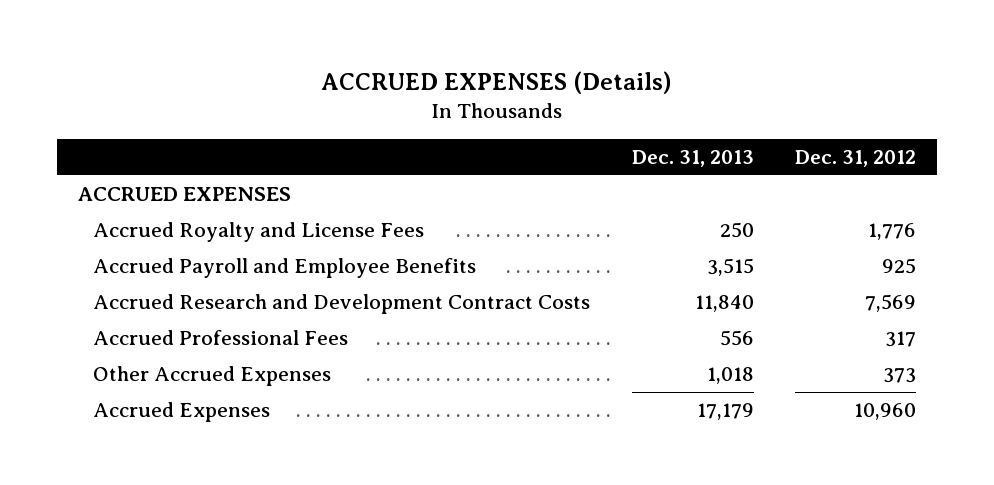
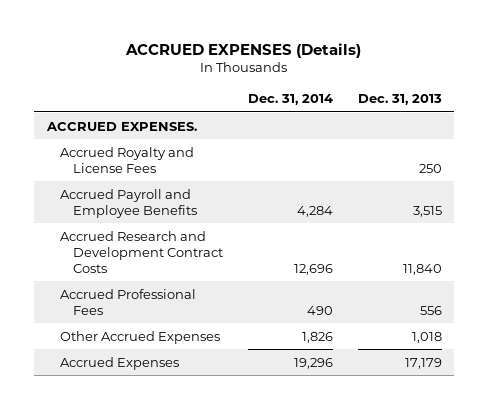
- | Dec. 31, 2013 | Dec. 31, 2012
+ | Dec. 31, 2014 | Dec. 31, 2013
- ACCRUED EXPENSES
+ ACCRUED EXPENSES.

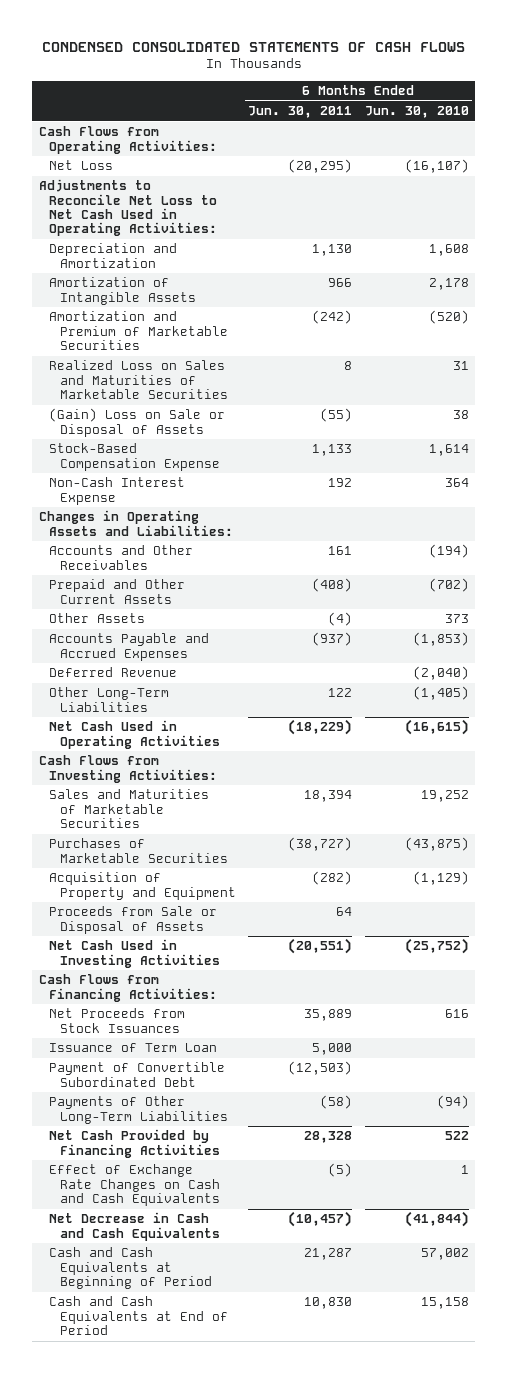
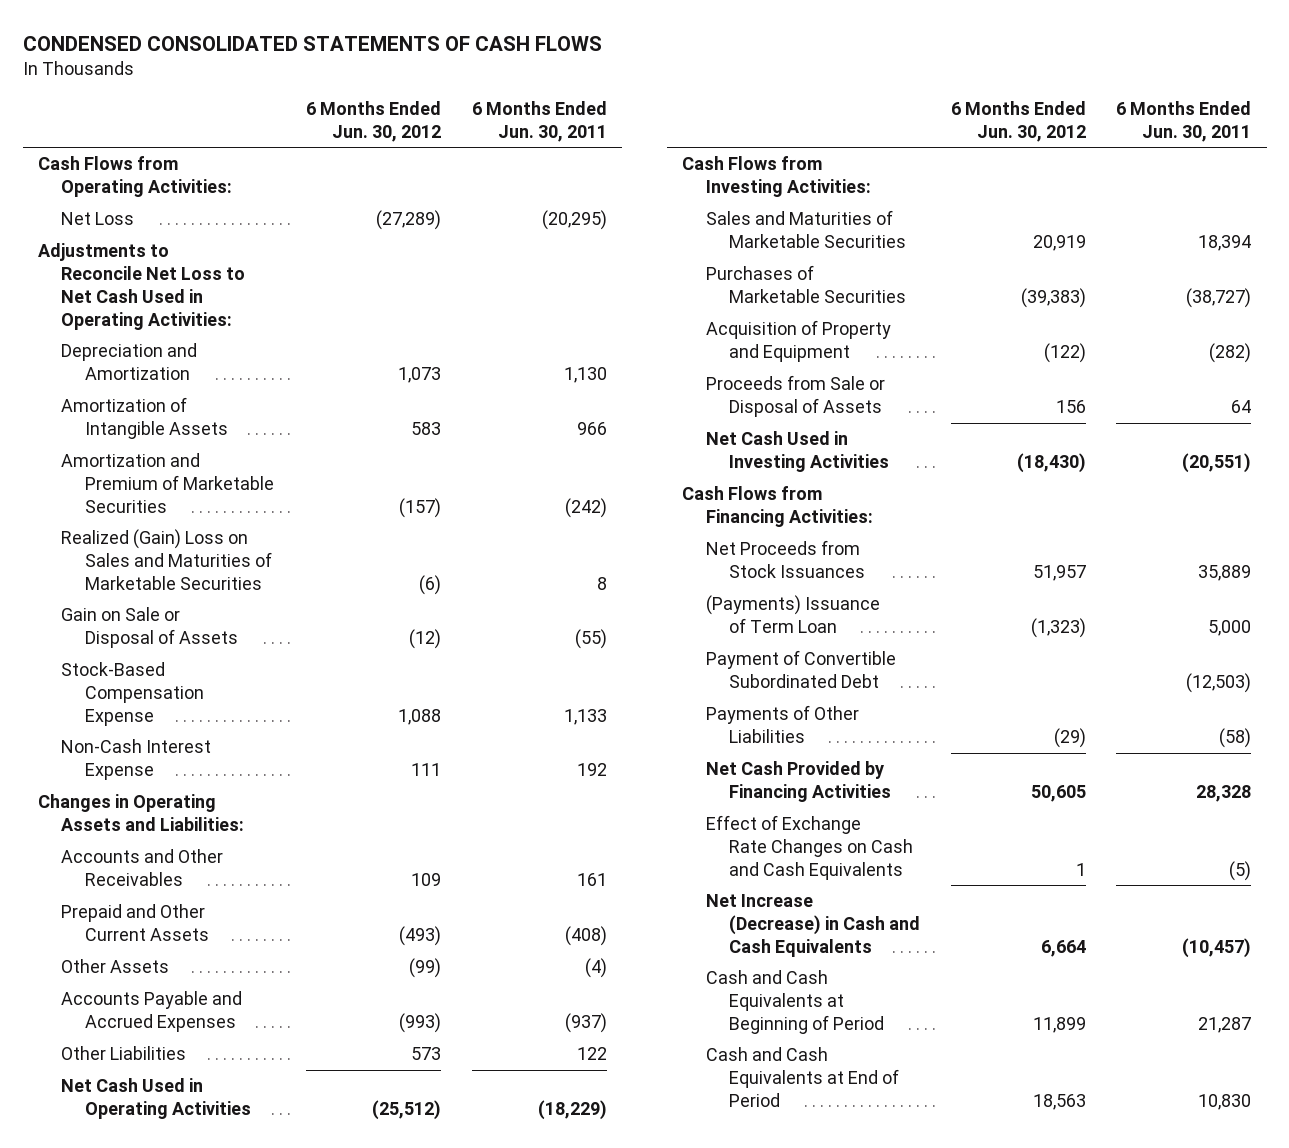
- | 6 Months Ended Jun. 30, 2011 | 6 Months Ended Jun. 30, 2010
+ | 6 Months Ended Jun. 30, 2012 | 6 Months Ended Jun. 30, 2011
- Realized Loss on Sales and Maturities of Marketable Securities | 8 | 31
- (Gain) Loss on Sale or Disposal of Assets | (55) | 38
+ Realized (Gain) Loss on Sales and Maturities of Marketable Securities | (6) | 8
+ Gain on Sale or Disposal of Assets | (12) | (55)
- Deferred Revenue | | (2,040)
- Other Long-Term Liabilities | 122 | (1,405)
+ Other Liabilities | 573 | 122
- Issuance of Term Loan | 5,000 |
+ (Payments) Issuance of Term Loan | (1,323) | 5,000
- Payments of Other Long-Term Liabilities | (58) | (94)
+ Payments of Other Liabilities | (29) | (58)
- Net Decrease in Cash and Cash Equivalents | (10,457) | (41,844)
+ Net Increase (Decrease) in Cash and Cash Equivalents | 6,664 | (10,457)

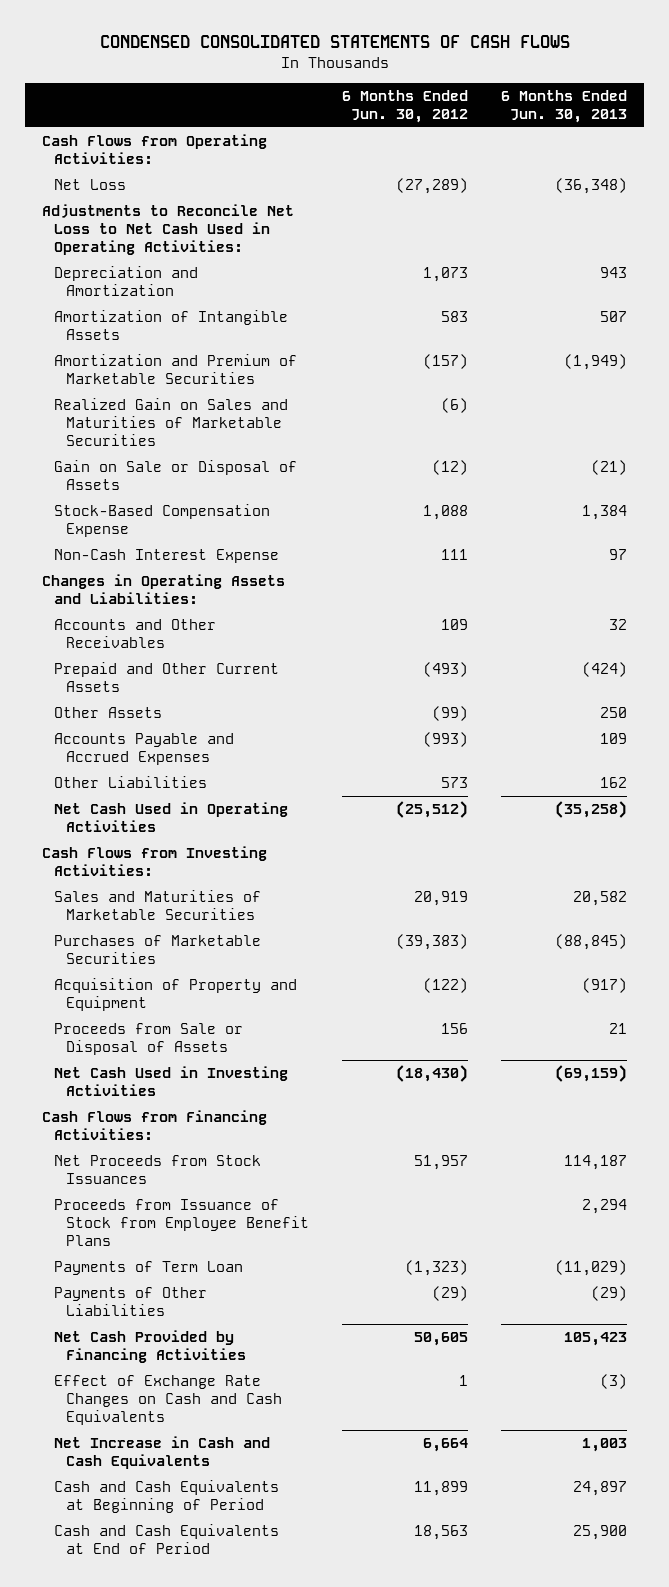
- | 6 Months Ended Jun. 30, 2012 | 6 Months Ended Jun. 30, 2011
+ | 6 Months Ended Jun. 30, 2012 | 6 Months Ended Jun. 30, 2013
- Realized (Gain) Loss on Sales and Maturities of Marketable Securities | (6) | 8
+ Realized Gain on Sales and Maturities of Marketable Securities | (6) |
- (Payments) Issuance of Term Loan | (1,323) | 5,000
- Payment of Convertible Subordinated Debt | | (12,503)
+ Proceeds from Issuance of Stock from Employee Benefit Plans | | 2,294
+ Payments of Term Loan | (1,323) | (11,029)
- Net Increase (Decrease) in Cash and Cash Equivalents | 6,664 | (10,457)
+ Net Increase in Cash and Cash Equivalents | 6,664 | 1,003

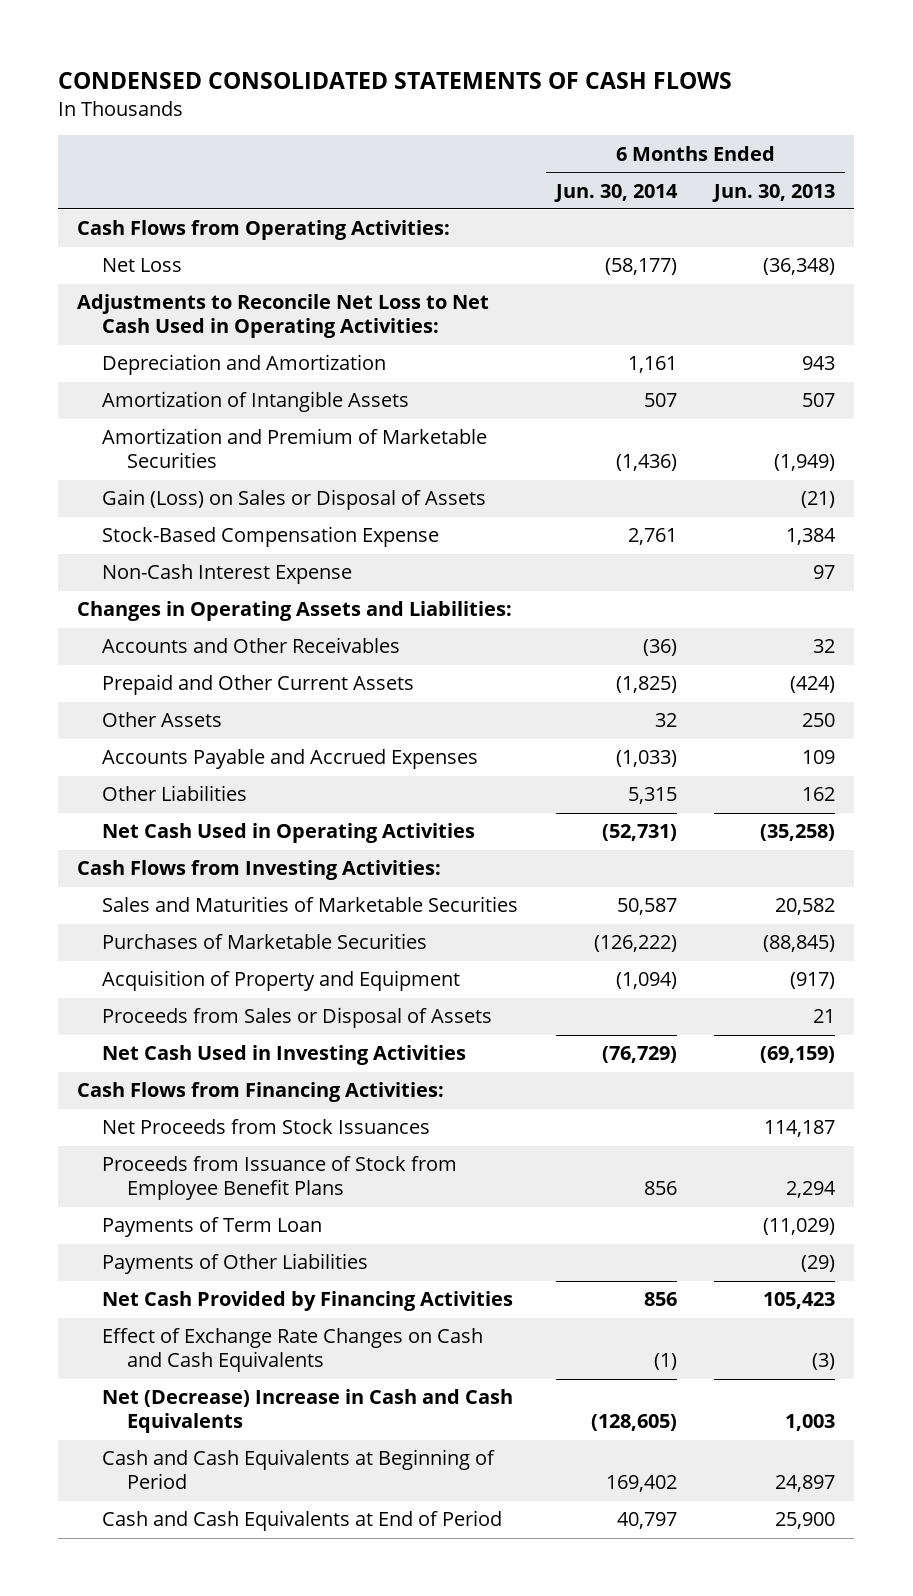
- | 6 Months Ended Jun. 30, 2012 | 6 Months Ended Jun. 30, 2013
+ | 6 Months Ended Jun. 30, 2014 | 6 Months Ended Jun. 30, 2013
- Realized Gain on Sales and Maturities of Marketable Securities | (6) |
- Gain on Sale or Disposal of Assets | (12) | (21)
+ Gain (Loss) on Sales or Disposal of Assets | | (21)
- Proceeds from Sale or Disposal of Assets | 156 | 21
+ Proceeds from Sales or Disposal of Assets | | 21
- Net Increase in Cash and Cash Equivalents | 6,664 | 1,003
+ Net (Decrease) Increase in Cash and Cash Equivalents | (128,605) | 1,003

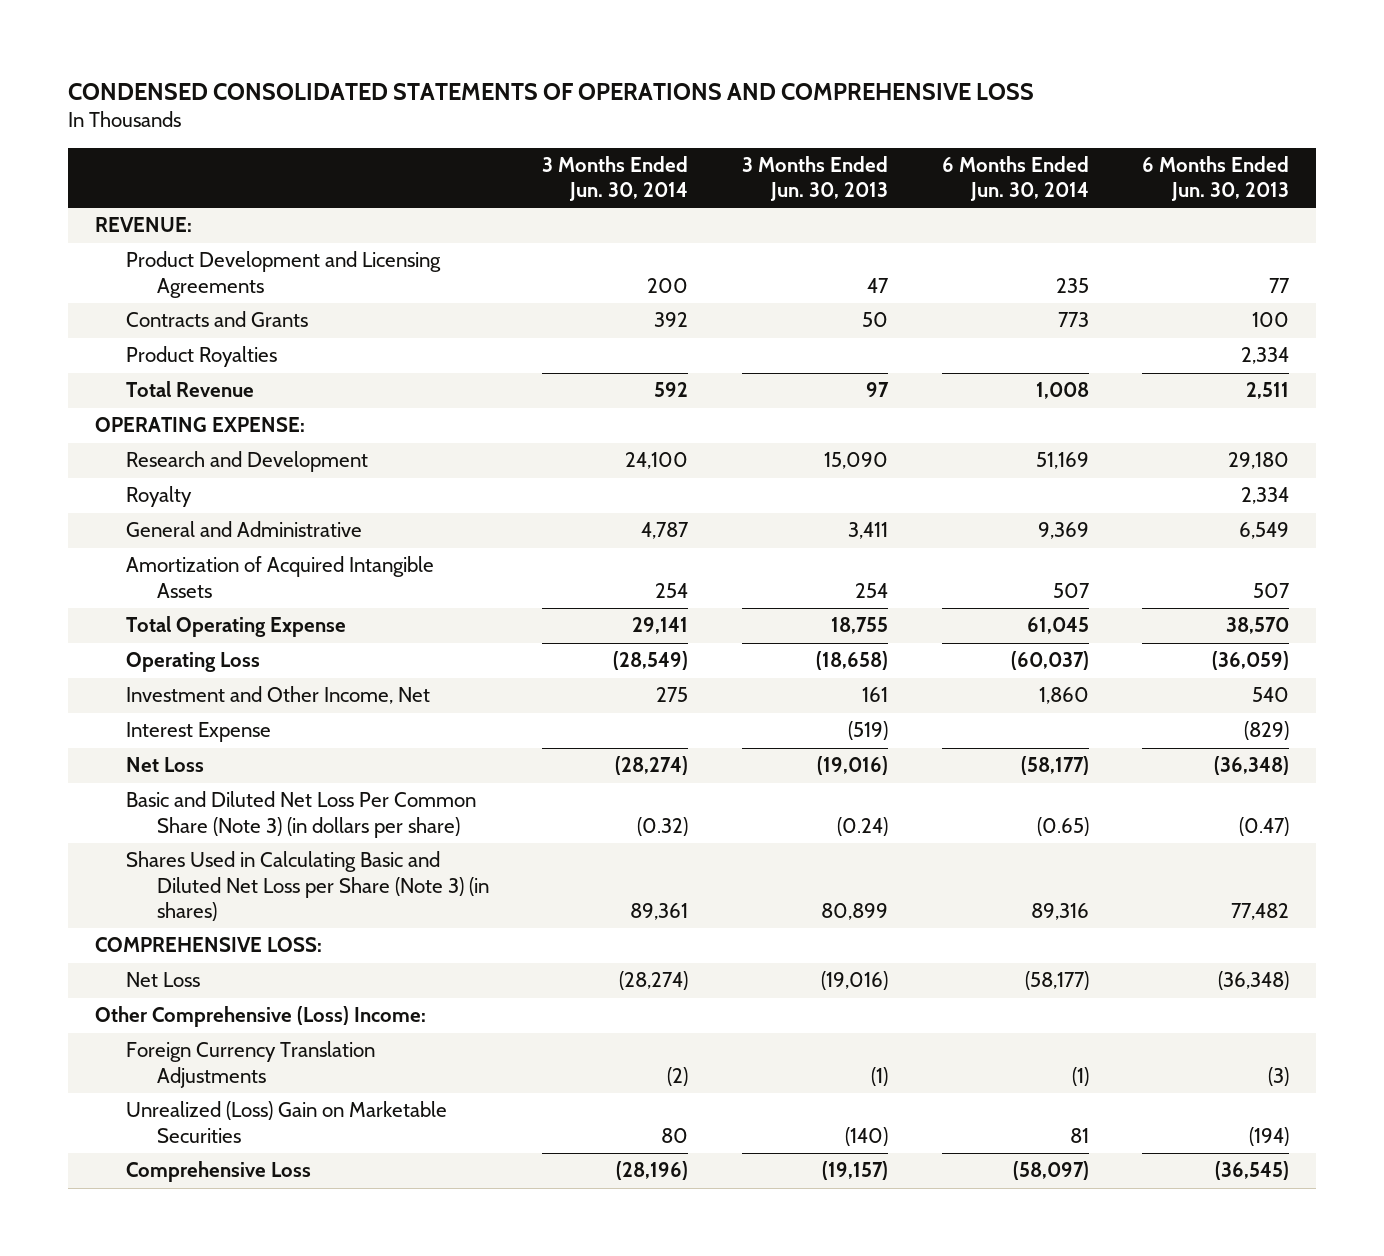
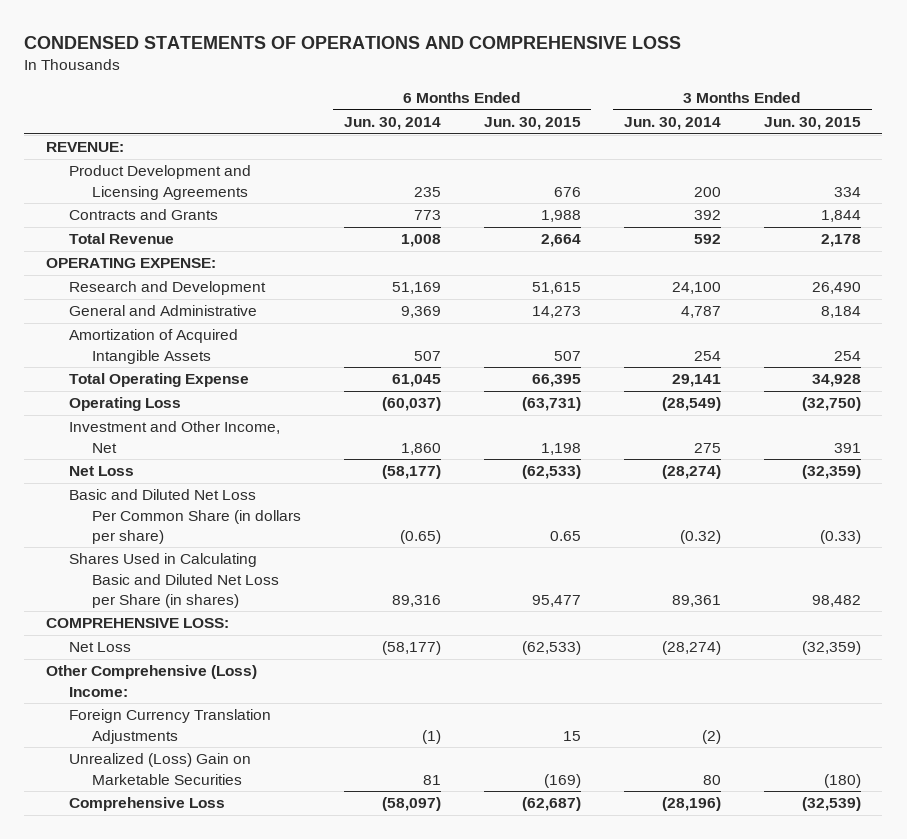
- CONDENSED CONSOLIDATED STATEMENTS OF OPERATIONS AND COMPREHENSIVE LOSS
+ CONDENSED STATEMENTS OF OPERATIONS AND COMPREHENSIVE LOSS
- | 3 Months Ended Jun. 30, 2014 | 3 Months Ended Jun. 30, 2013 | 6 Months Ended Jun. 30, 2014 | 6 Months Ended Jun. 30, 2013
+ | 6 Months Ended Jun. 30, 2014 | 6 Months Ended Jun. 30, 2015 | 3 Months Ended Jun. 30, 2014 | 3 Months Ended Jun. 30, 2015
- Product Royalties | | | | 2,334
- Royalty | | | | 2,334
- Interest Expense | | (519) | | (829)
- Basic and Diluted Net Loss Per Common Share (Note 3) (in dollars per share) | (0.32) | (0.24) | (0.65) | (0.47)
- Shares Used in Calculating Basic and Diluted Net Loss per Share (Note 3) (in shares) | 89,361 | 80,899 | 89,316 | 77,482
+ Basic and Diluted Net Loss Per Common Share (in dollars per share) | (0.65) | 0.65 | (0.32) | (0.33)
+ Shares Used in Calculating Basic and Diluted Net Loss per Share (in shares) | 89,316 | 95,477 | 89,361 | 98,482

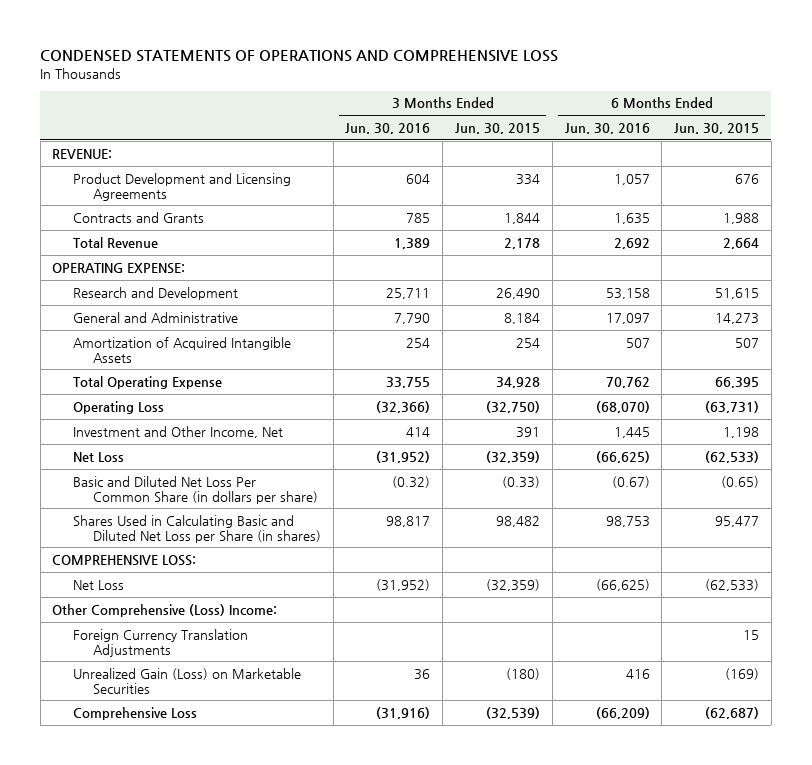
- | 6 Months Ended Jun. 30, 2014 | 6 Months Ended Jun. 30, 2015 | 3 Months Ended Jun. 30, 2014 | 3 Months Ended Jun. 30, 2015
+ | 3 Months Ended Jun. 30, 2016 | 3 Months Ended Jun. 30, 2015 | 6 Months Ended Jun. 30, 2016 | 6 Months Ended Jun. 30, 2015
- Basic and Diluted Net Loss Per Common Share (in dollars per share) | (0.65) | 0.65 | (0.32) | (0.33)
+ Basic and Diluted Net Loss Per Common Share (in dollars per share) | (0.32) | (0.33) | (0.67) | (0.65)
- Unrealized (Loss) Gain on Marketable Securities | 81 | (169) | 80 | (180)
+ Unrealized Gain (Loss) on Marketable Securities | 36 | (180) | 416 | (169)

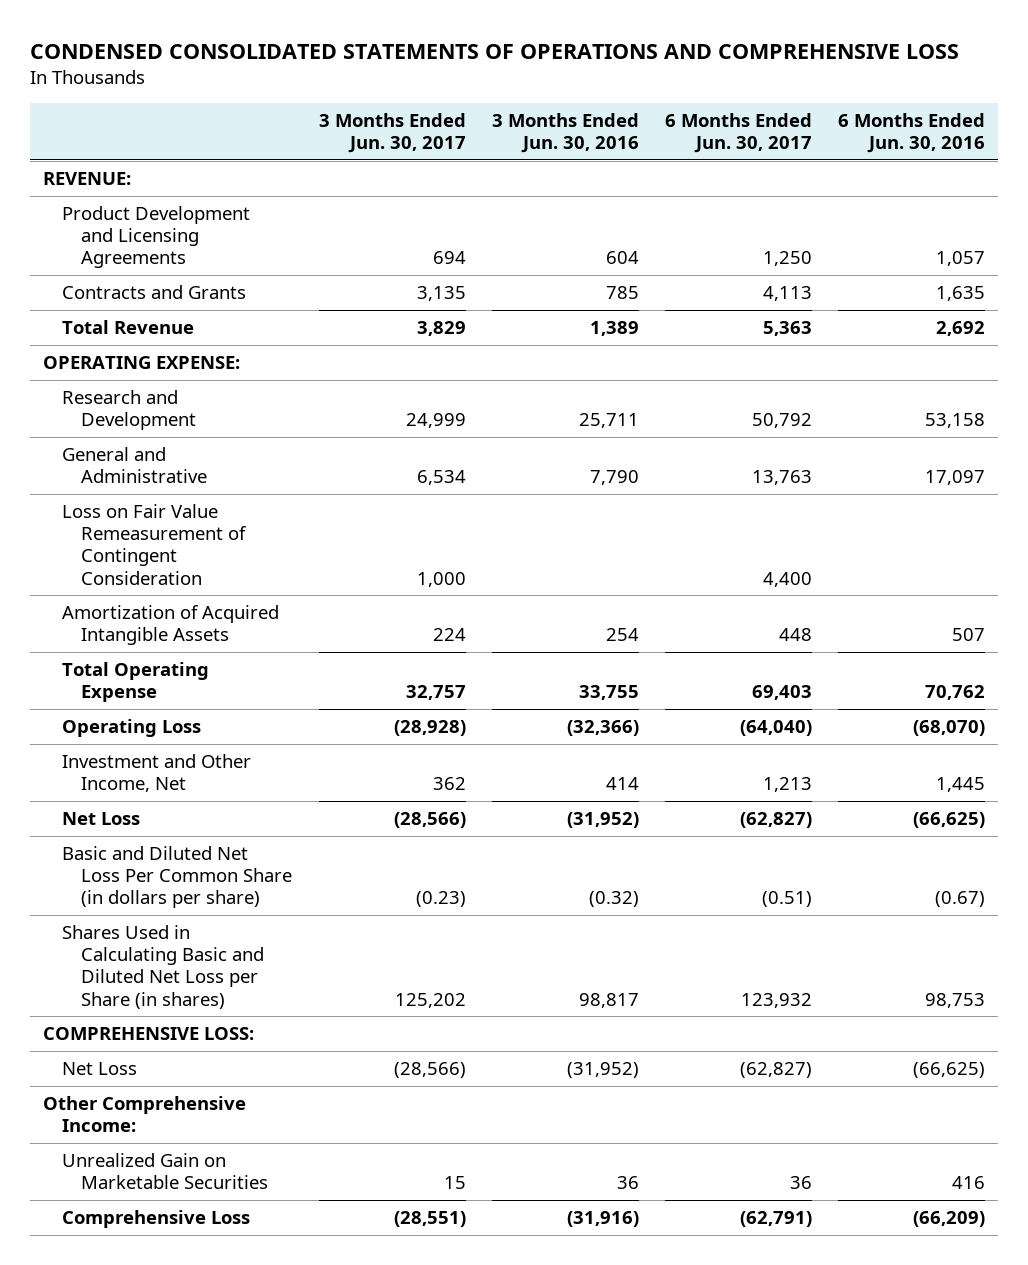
- CONDENSED STATEMENTS OF OPERATIONS AND COMPREHENSIVE LOSS
+ CONDENSED CONSOLIDATED STATEMENTS OF OPERATIONS AND COMPREHENSIVE LOSS
- | 3 Months Ended Jun. 30, 2016 | 3 Months Ended Jun. 30, 2015 | 6 Months Ended Jun. 30, 2016 | 6 Months Ended Jun. 30, 2015
+ | 3 Months Ended Jun. 30, 2017 | 3 Months Ended Jun. 30, 2016 | 6 Months Ended Jun. 30, 2017 | 6 Months Ended Jun. 30, 2016
+ Loss on Fair Value Remeasurement of Contingent Consideration | 1,000 | | 4,400 |
- Other Comprehensive (Loss) Income:
- Foreign Currency Translation Adjustments | | | | 15
- Unrealized Gain (Loss) on Marketable Securities | 36 | (180) | 416 | (169)
+ Other Comprehensive Income:
+ Unrealized Gain on Marketable Securities | 15 | 36 | 36 | 416

